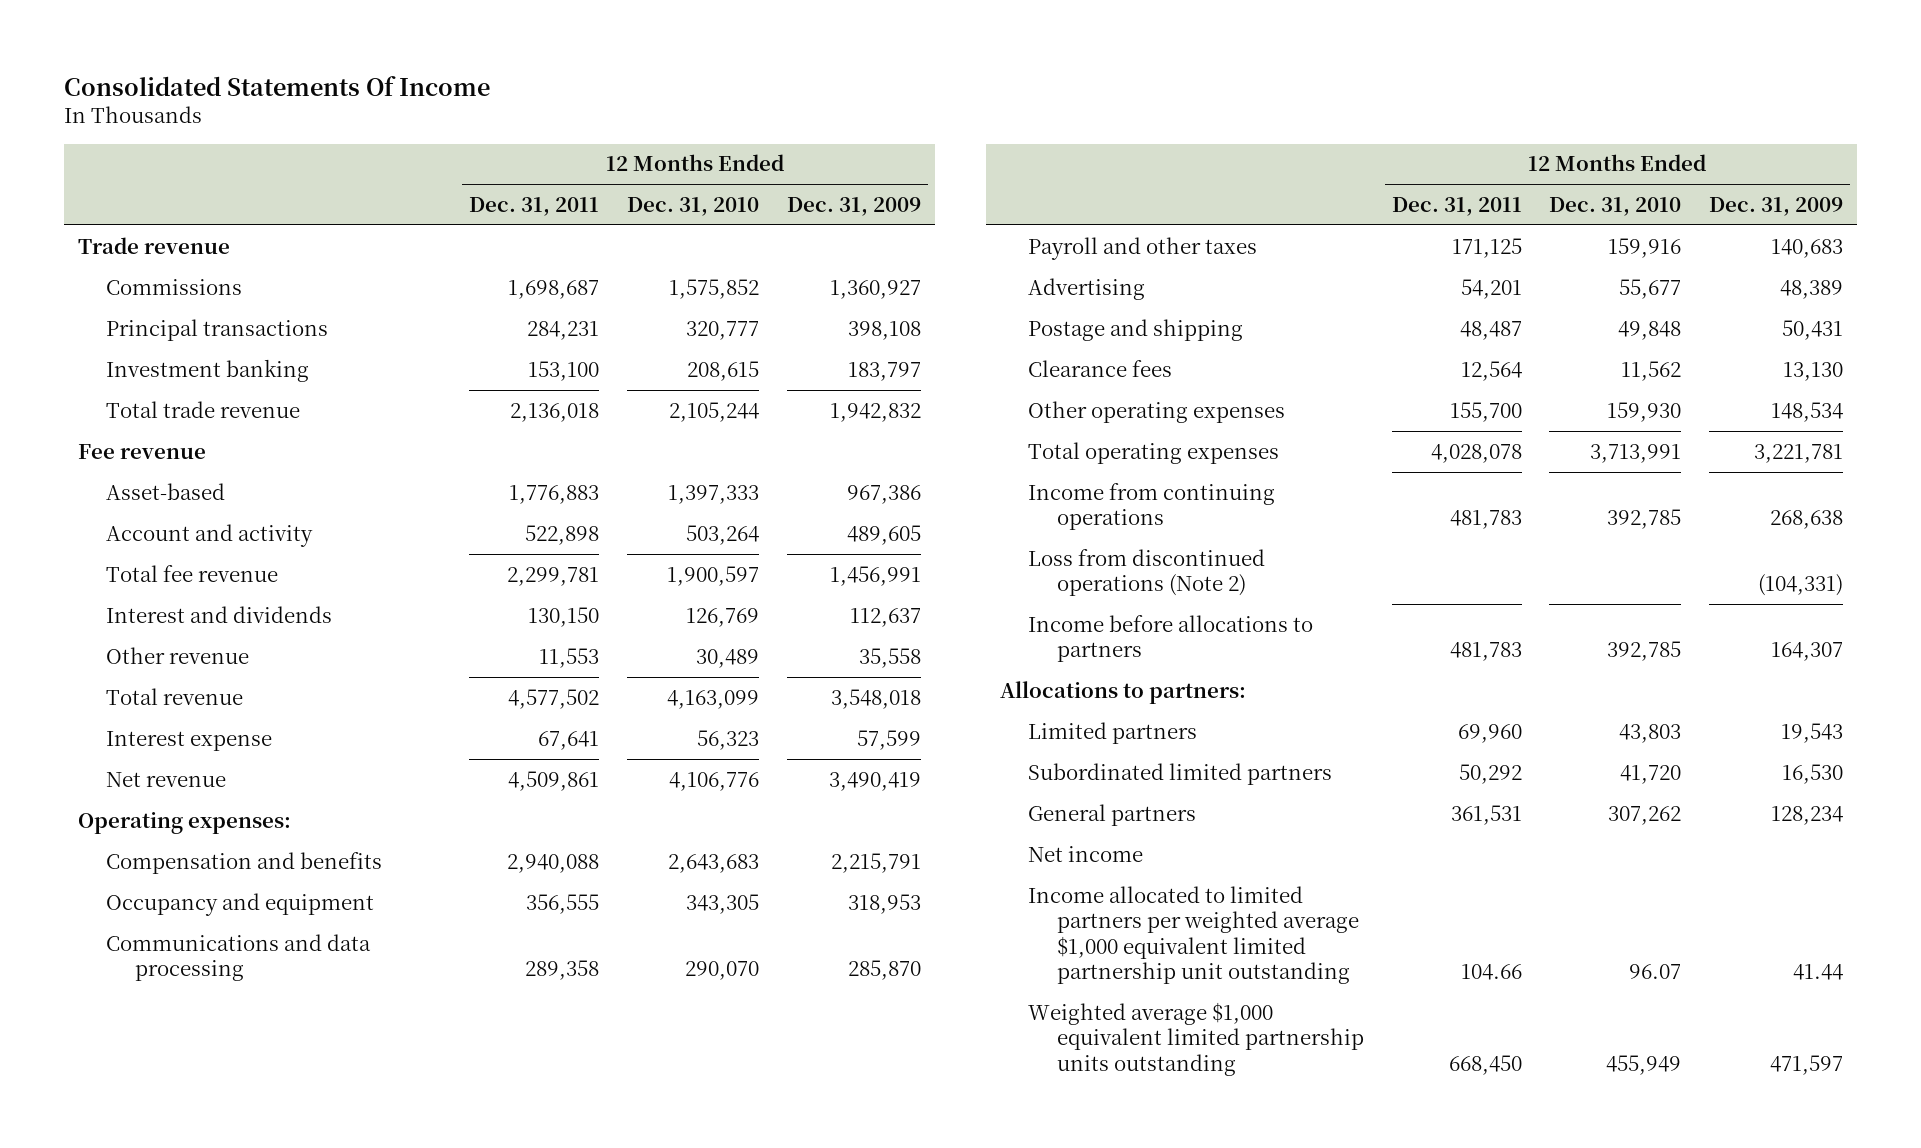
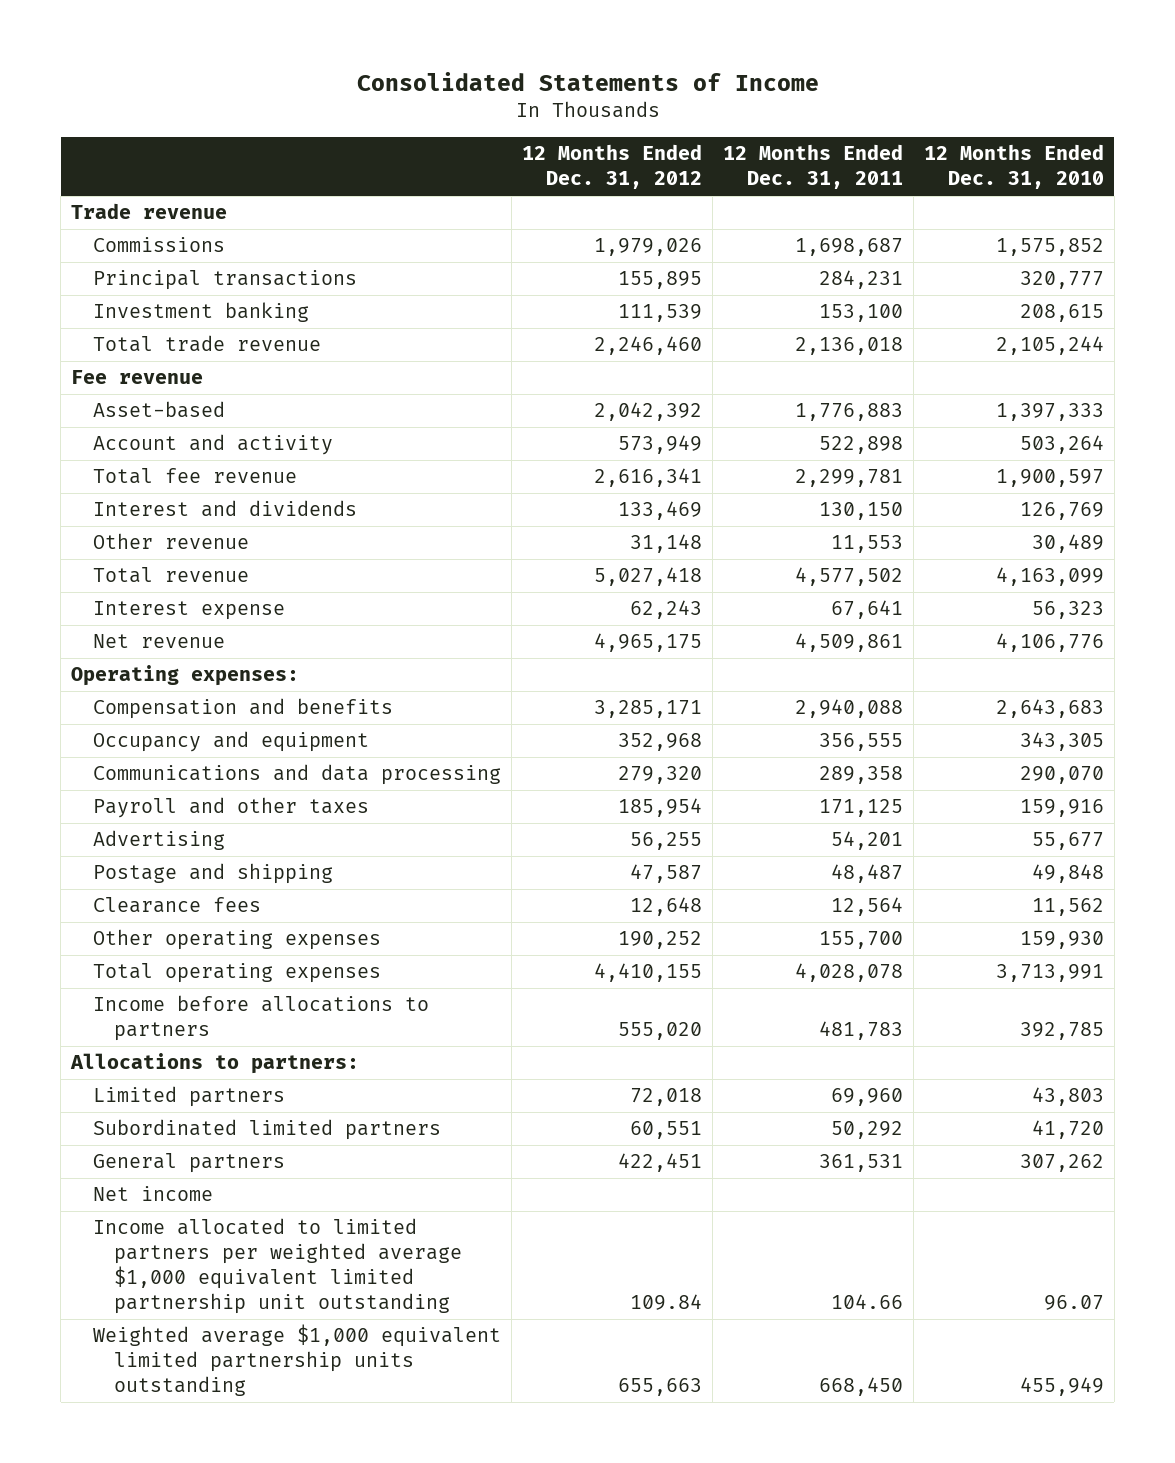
- Consolidated Statements Of Income
+ Consolidated Statements of Income
- | 12 Months Ended Dec. 31, 2011 | 12 Months Ended Dec. 31, 2010 | 12 Months Ended Dec. 31, 2009
+ | 12 Months Ended Dec. 31, 2012 | 12 Months Ended Dec. 31, 2011 | 12 Months Ended Dec. 31, 2010
- Income from continuing operations | 481,783 | 392,785 | 268,638
- Loss from discontinued operations (Note 2) | | | (104,331)

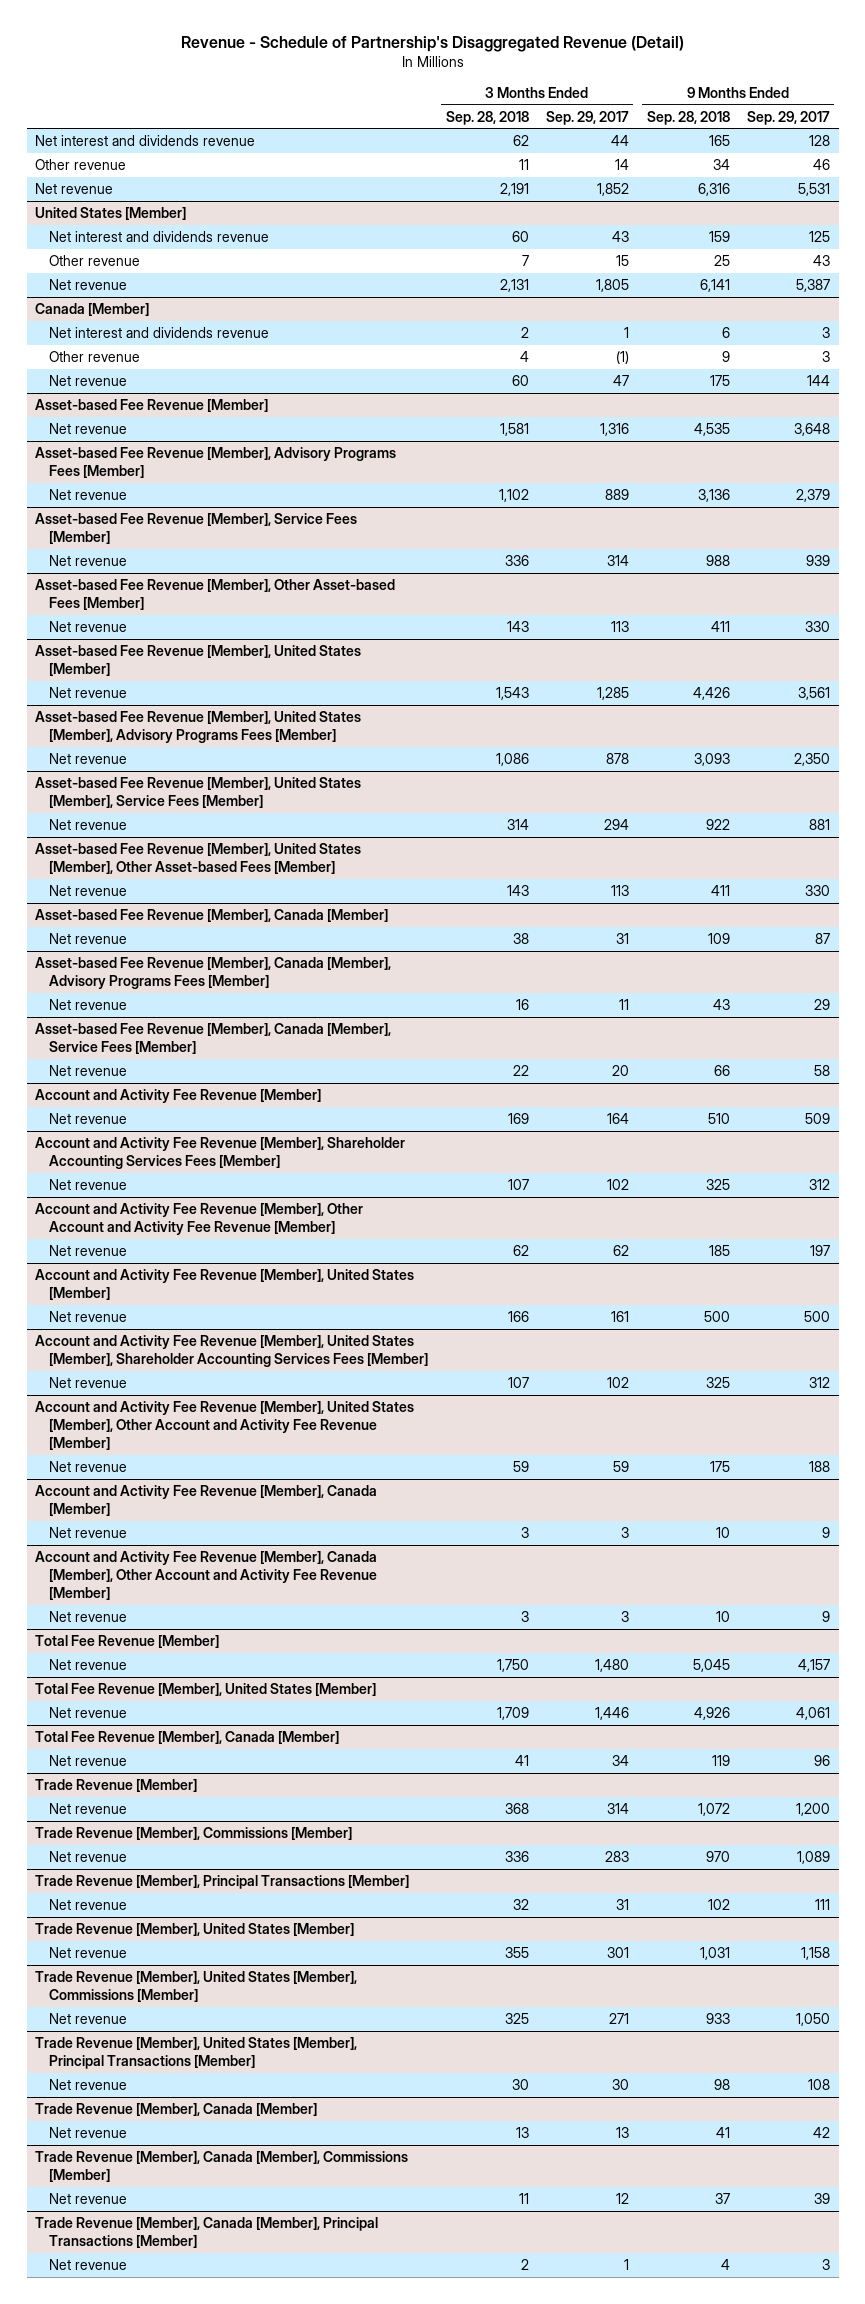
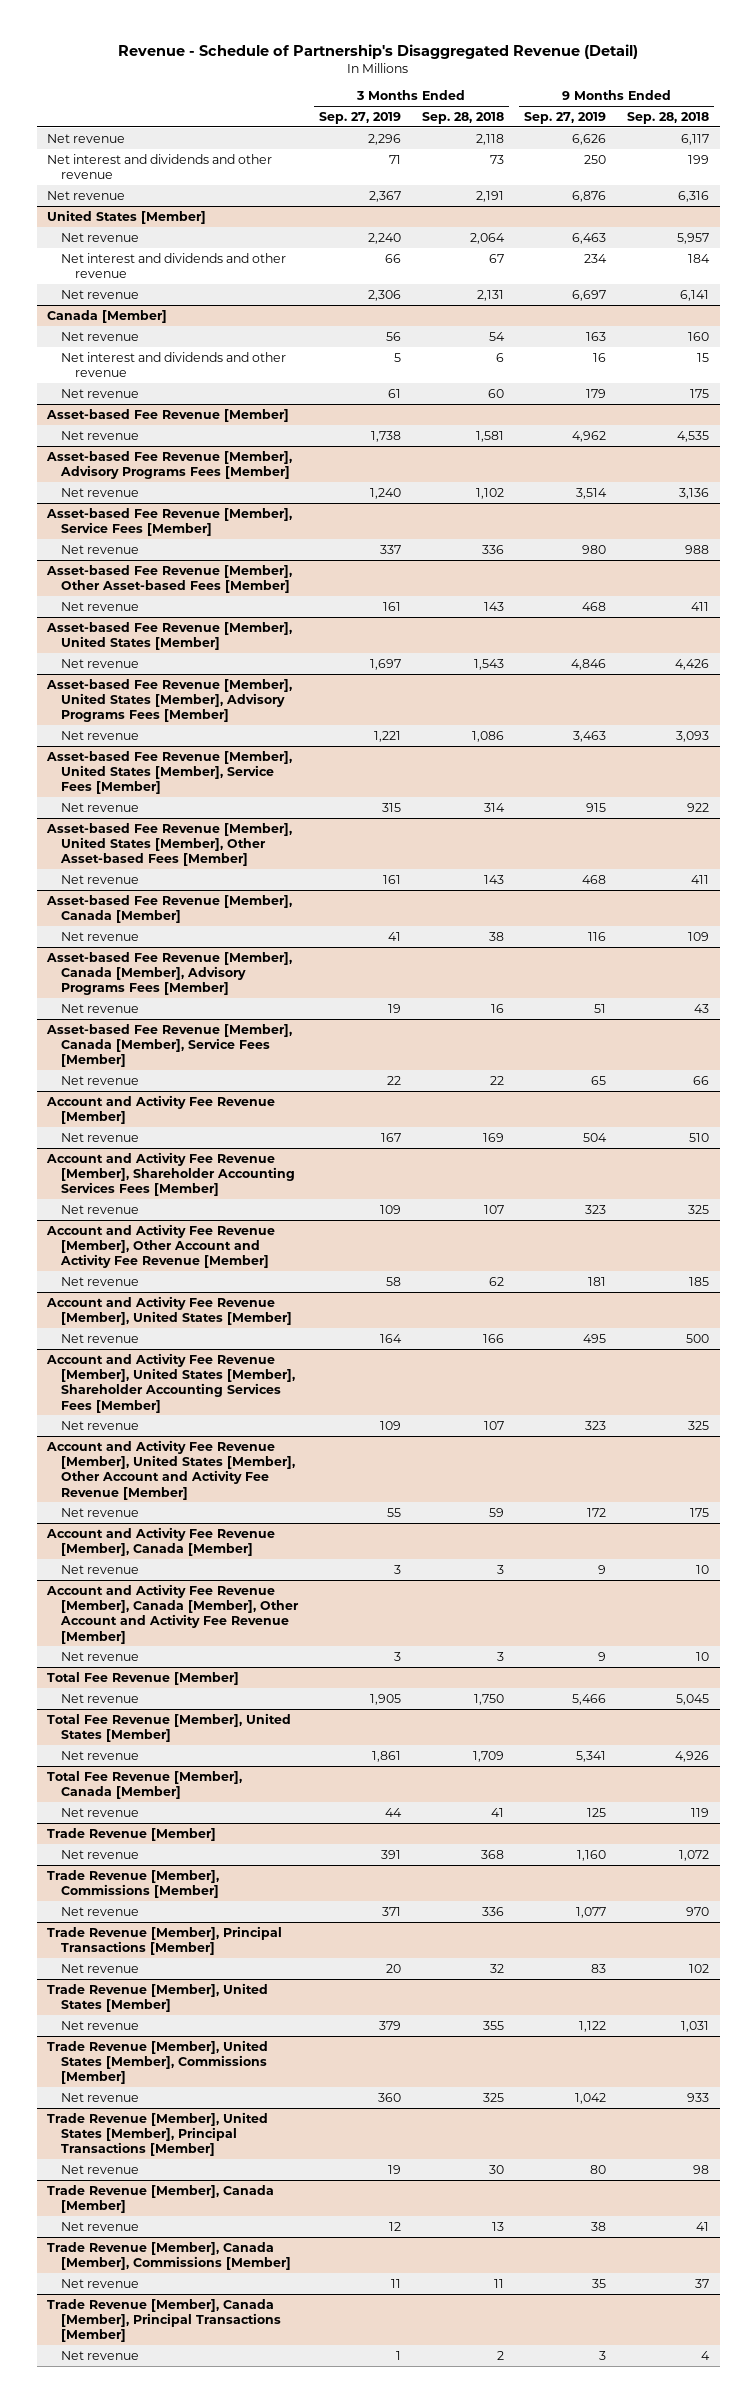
- | 3 Months Ended Sep. 28, 2018 | 3 Months Ended Sep. 29, 2017 | 9 Months Ended Sep. 28, 2018 | 9 Months Ended Sep. 29, 2017
+ | 3 Months Ended Sep. 27, 2019 | 3 Months Ended Sep. 28, 2018 | 9 Months Ended Sep. 27, 2019 | 9 Months Ended Sep. 28, 2018
- Net interest and dividends revenue | 62 | 44 | 165 | 128
- Other revenue | 11 | 14 | 34 | 46
+ Net revenue | 2,296 | 2,118 | 6,626 | 6,117
+ Net interest and dividends and other revenue | 71 | 73 | 250 | 199
@ United States [Member]
- Net interest and dividends revenue | 60 | 43 | 159 | 125
- Other revenue | 7 | 15 | 25 | 43
+ Net revenue | 2,240 | 2,064 | 6,463 | 5,957
+ Net interest and dividends and other revenue | 66 | 67 | 234 | 184
@ Canada [Member]
- Net interest and dividends revenue | 2 | 1 | 6 | 3
- Other revenue | 4 | (1) | 9 | 3
+ Net revenue | 56 | 54 | 163 | 160
+ Net interest and dividends and other revenue | 5 | 6 | 16 | 15

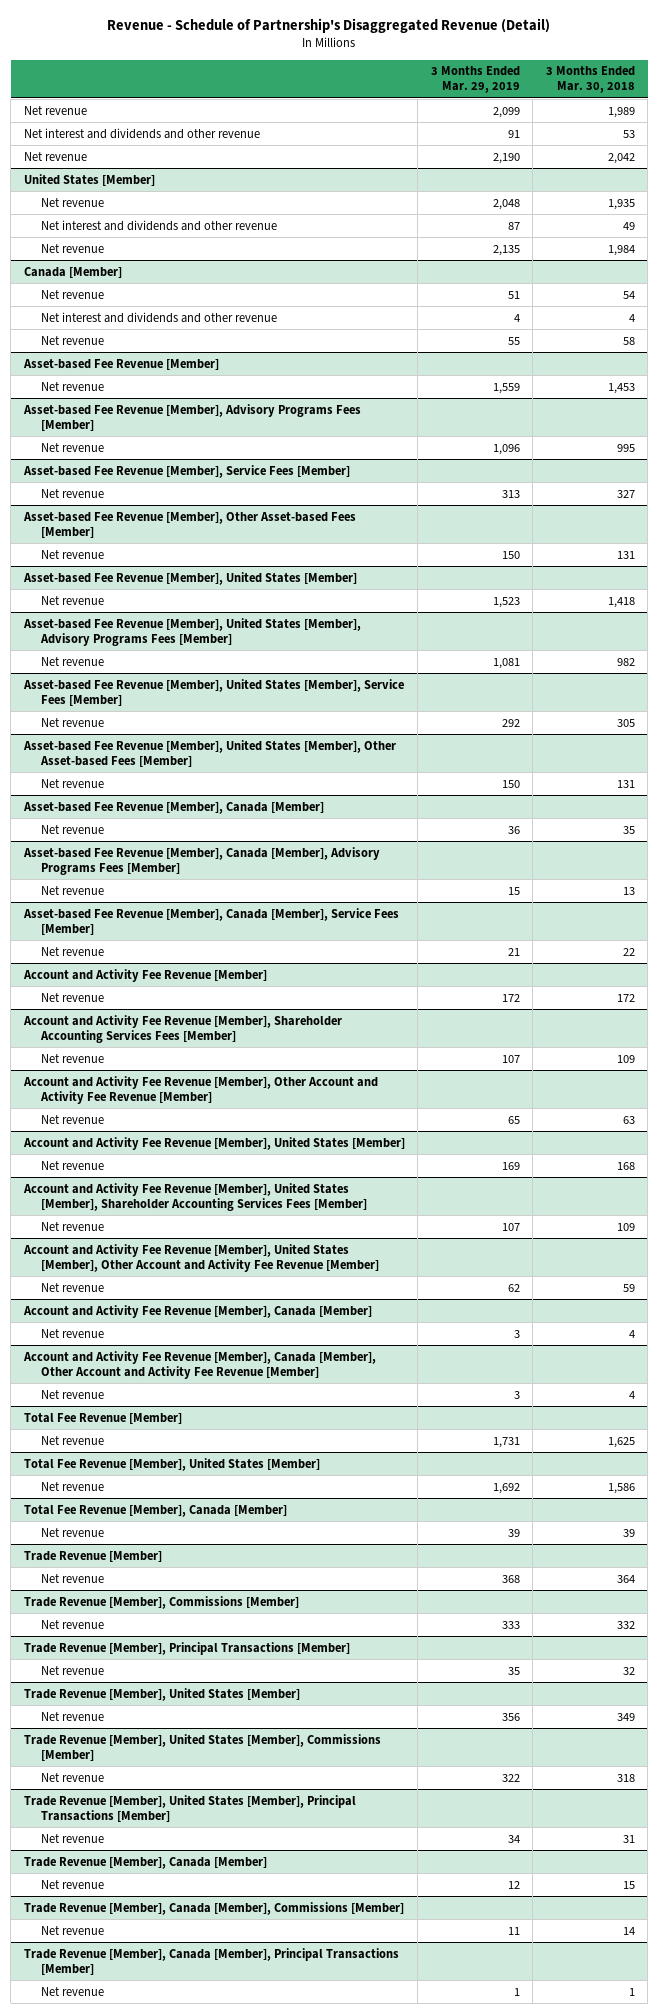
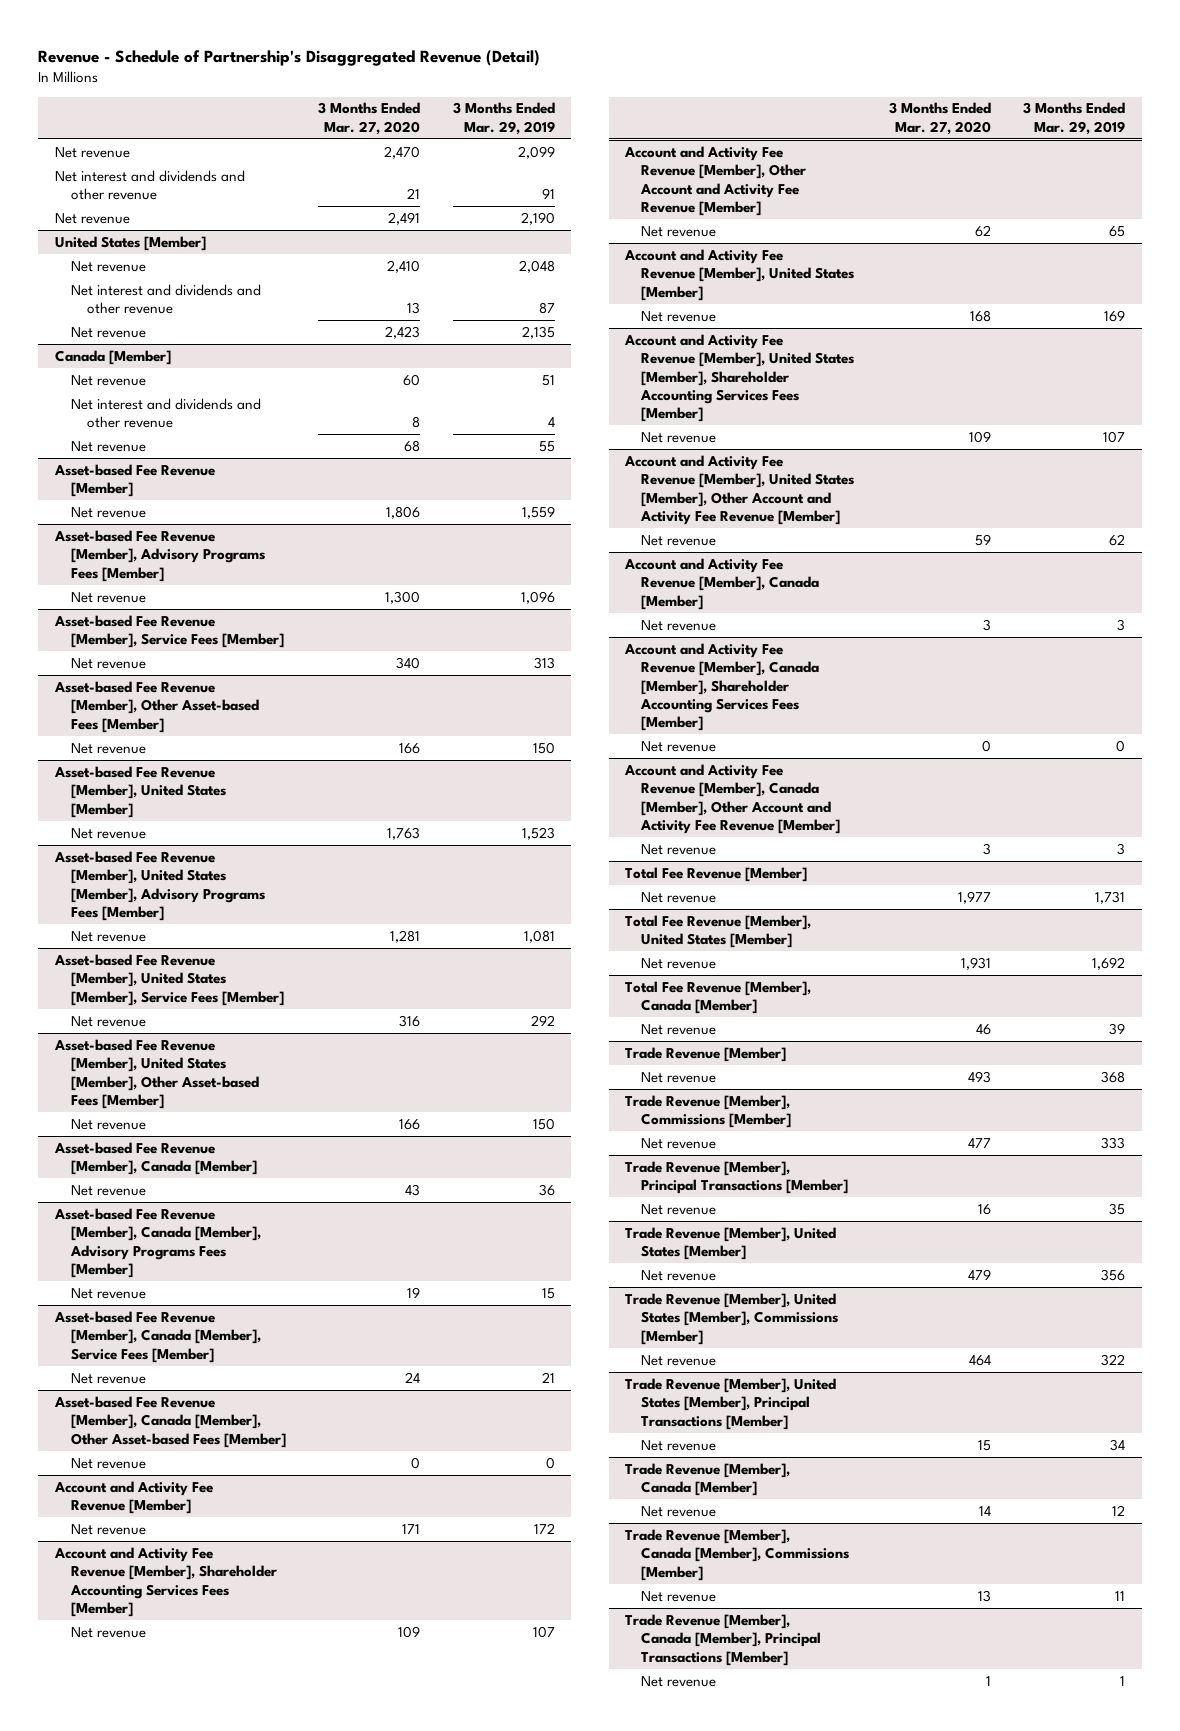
- | 3 Months Ended Mar. 29, 2019 | 3 Months Ended Mar. 30, 2018
+ | 3 Months Ended Mar. 27, 2020 | 3 Months Ended Mar. 29, 2019
+ Asset-based Fee Revenue [Member], Canada [Member], Other Asset-based Fees [Member]
+ Net revenue | 0 | 0
+ Account and Activity Fee Revenue [Member], Canada [Member], Shareholder Accounting Services Fees [Member]
+ Net revenue | 0 | 0

